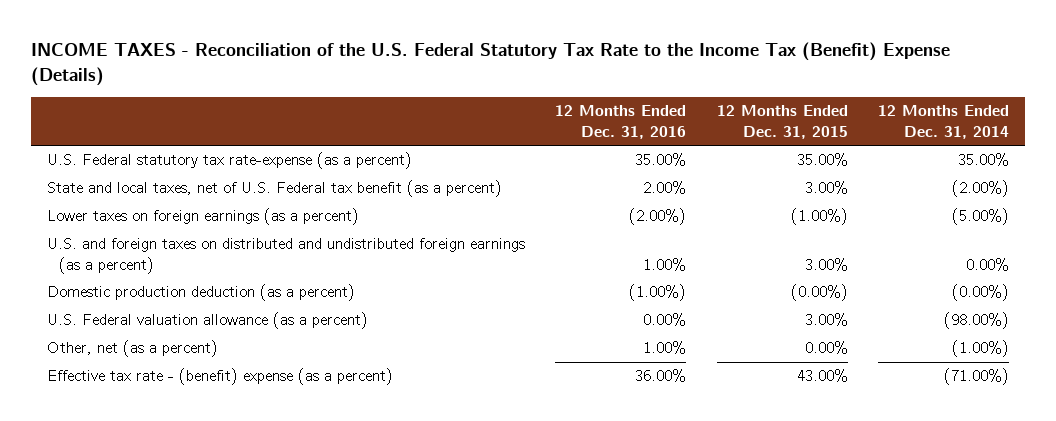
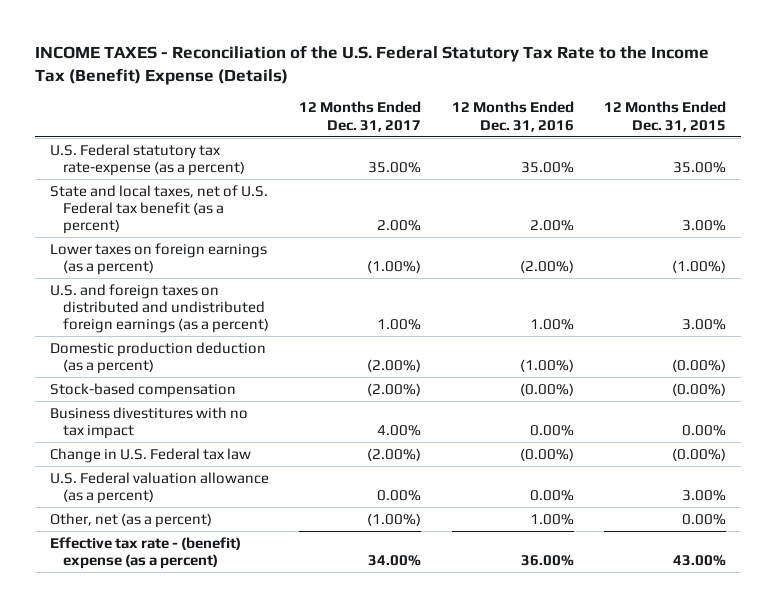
- | 12 Months Ended Dec. 31, 2016 | 12 Months Ended Dec. 31, 2015 | 12 Months Ended Dec. 31, 2014
+ | 12 Months Ended Dec. 31, 2017 | 12 Months Ended Dec. 31, 2016 | 12 Months Ended Dec. 31, 2015
+ Stock-based compensation | (2.00%) | (0.00%) | (0.00%)
+ Business divestitures with no tax impact | 4.00% | 0.00% | 0.00%
+ Change in U.S. Federal tax law | (2.00%) | (0.00%) | (0.00%)

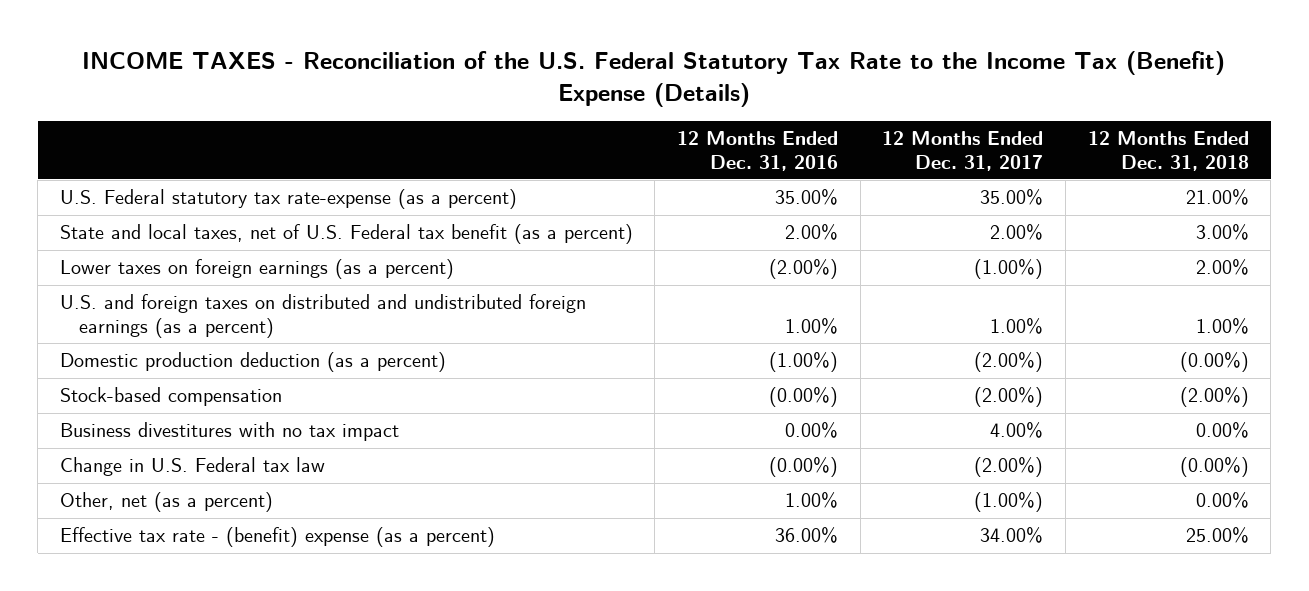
- | 12 Months Ended Dec. 31, 2017 | 12 Months Ended Dec. 31, 2016 | 12 Months Ended Dec. 31, 2015
+ | 12 Months Ended Dec. 31, 2016 | 12 Months Ended Dec. 31, 2017 | 12 Months Ended Dec. 31, 2018
- U.S. Federal valuation allowance (as a percent) | 0.00% | 0.00% | 3.00%

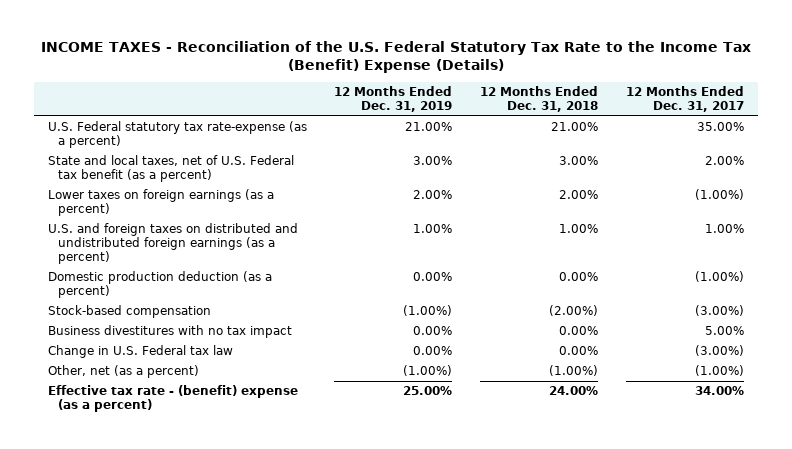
- | 12 Months Ended Dec. 31, 2016 | 12 Months Ended Dec. 31, 2017 | 12 Months Ended Dec. 31, 2018
+ | 12 Months Ended Dec. 31, 2019 | 12 Months Ended Dec. 31, 2018 | 12 Months Ended Dec. 31, 2017
- Domestic production deduction (as a percent) | (1.00%) | (2.00%) | (0.00%)
- Stock-based compensation | (0.00%) | (2.00%) | (2.00%)
- Business divestitures with no tax impact | 0.00% | 4.00% | 0.00%
- Change in U.S. Federal tax law | (0.00%) | (2.00%) | (0.00%)
- Other, net (as a percent) | 1.00% | (1.00%) | 0.00%
- Effective tax rate - (benefit) expense (as a percent) | 36.00% | 34.00% | 25.00%
+ Domestic production deduction (as a percent) | 0.00% | 0.00% | (1.00%)
+ Stock-based compensation | (1.00%) | (2.00%) | (3.00%)
+ Business divestitures with no tax impact | 0.00% | 0.00% | 5.00%
+ Change in U.S. Federal tax law | 0.00% | 0.00% | (3.00%)
+ Other, net (as a percent) | (1.00%) | (1.00%) | (1.00%)
+ Effective tax rate - (benefit) expense (as a percent) | 25.00% | 24.00% | 34.00%

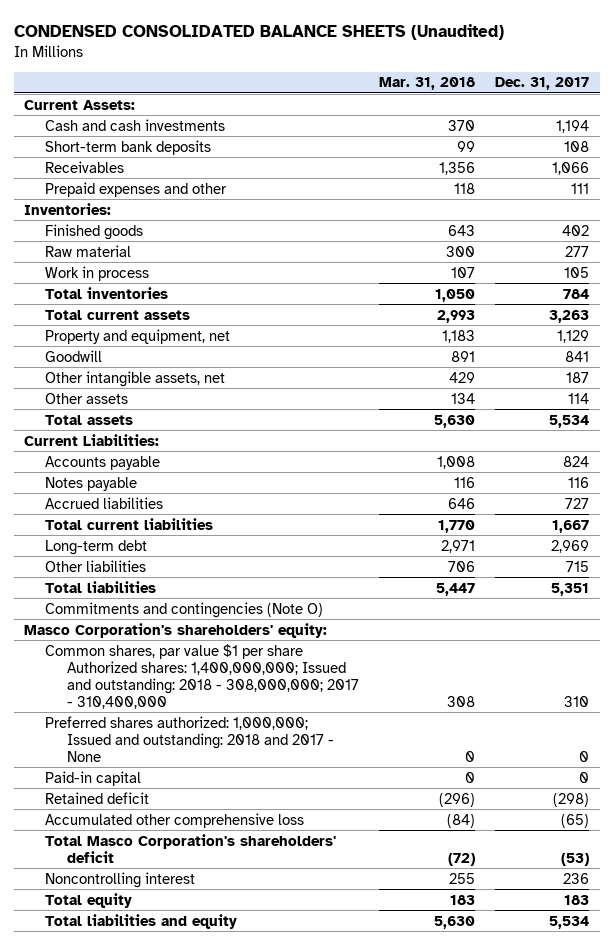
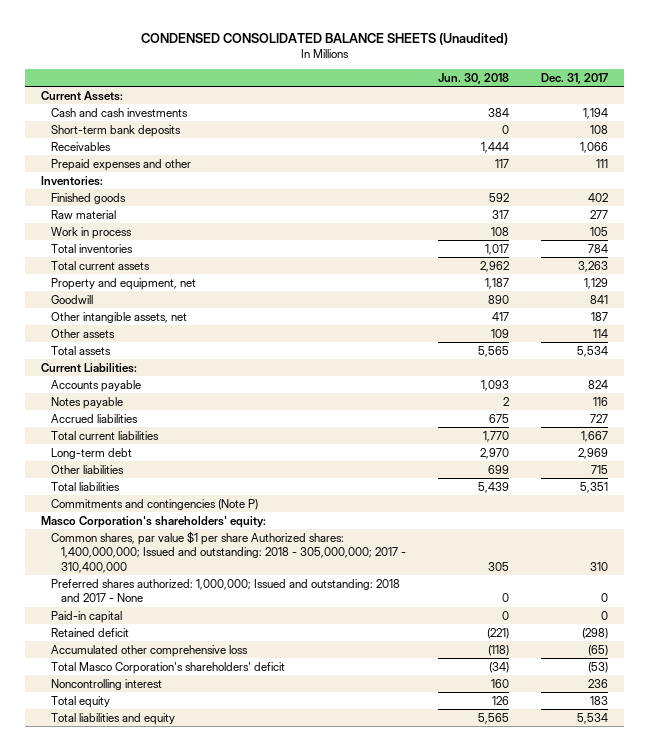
- | Mar. 31, 2018 | Dec. 31, 2017
+ | Jun. 30, 2018 | Dec. 31, 2017
- Commitments and contingencies (Note O)
+ Commitments and contingencies (Note P)
- Common shares, par value $1 per share Authorized shares: 1,400,000,000; Issued and outstanding: 2018 - 308,000,000; 2017 - 310,400,000 | 308 | 310
+ Common shares, par value $1 per share Authorized shares: 1,400,000,000; Issued and outstanding: 2018 - 305,000,000; 2017 - 310,400,000 | 305 | 310

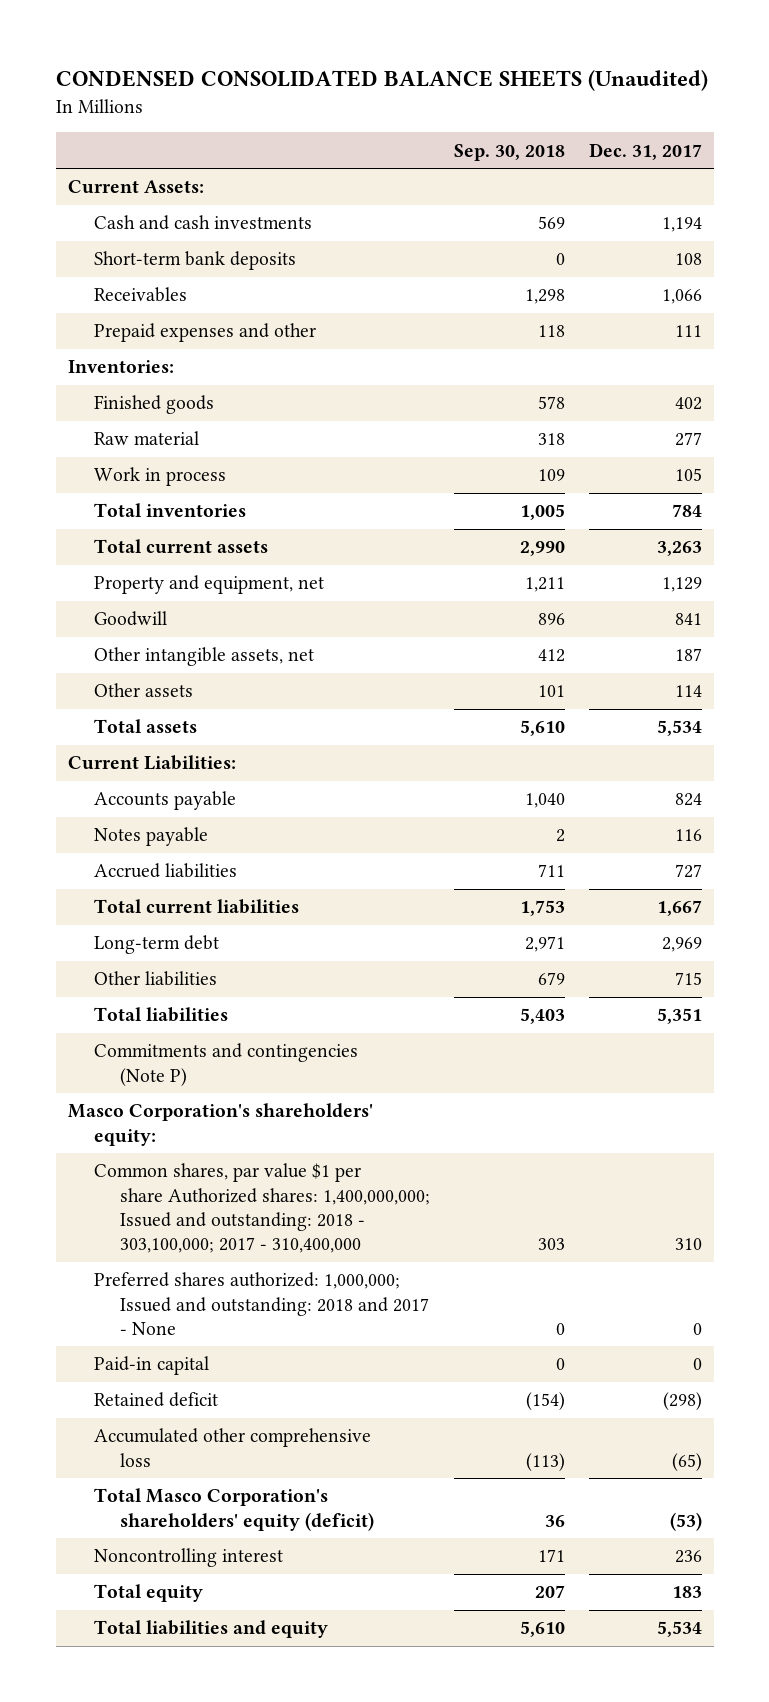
- | Jun. 30, 2018 | Dec. 31, 2017
+ | Sep. 30, 2018 | Dec. 31, 2017
- Common shares, par value $1 per share Authorized shares: 1,400,000,000; Issued and outstanding: 2018 - 305,000,000; 2017 - 310,400,000 | 305 | 310
+ Common shares, par value $1 per share Authorized shares: 1,400,000,000; Issued and outstanding: 2018 - 303,100,000; 2017 - 310,400,000 | 303 | 310
- Total Masco Corporation's shareholders' deficit | (34) | (53)
+ Total Masco Corporation's shareholders' equity (deficit) | 36 | (53)

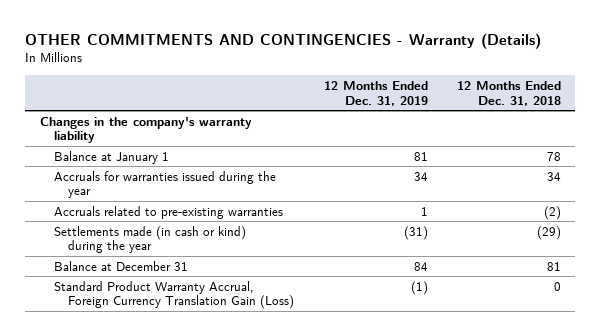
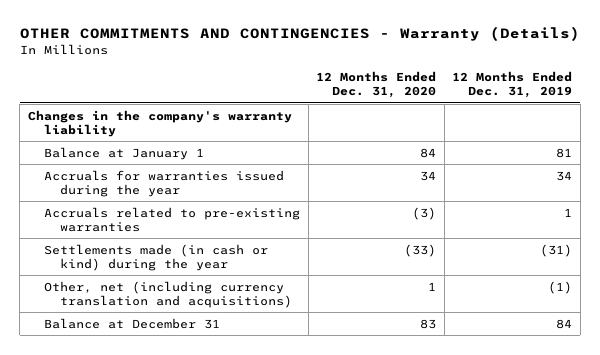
- | 12 Months Ended Dec. 31, 2019 | 12 Months Ended Dec. 31, 2018
+ | 12 Months Ended Dec. 31, 2020 | 12 Months Ended Dec. 31, 2019
+ Other, net (including currency translation and acquisitions) | 1 | (1)
- Standard Product Warranty Accrual, Foreign Currency Translation Gain (Loss) | (1) | 0

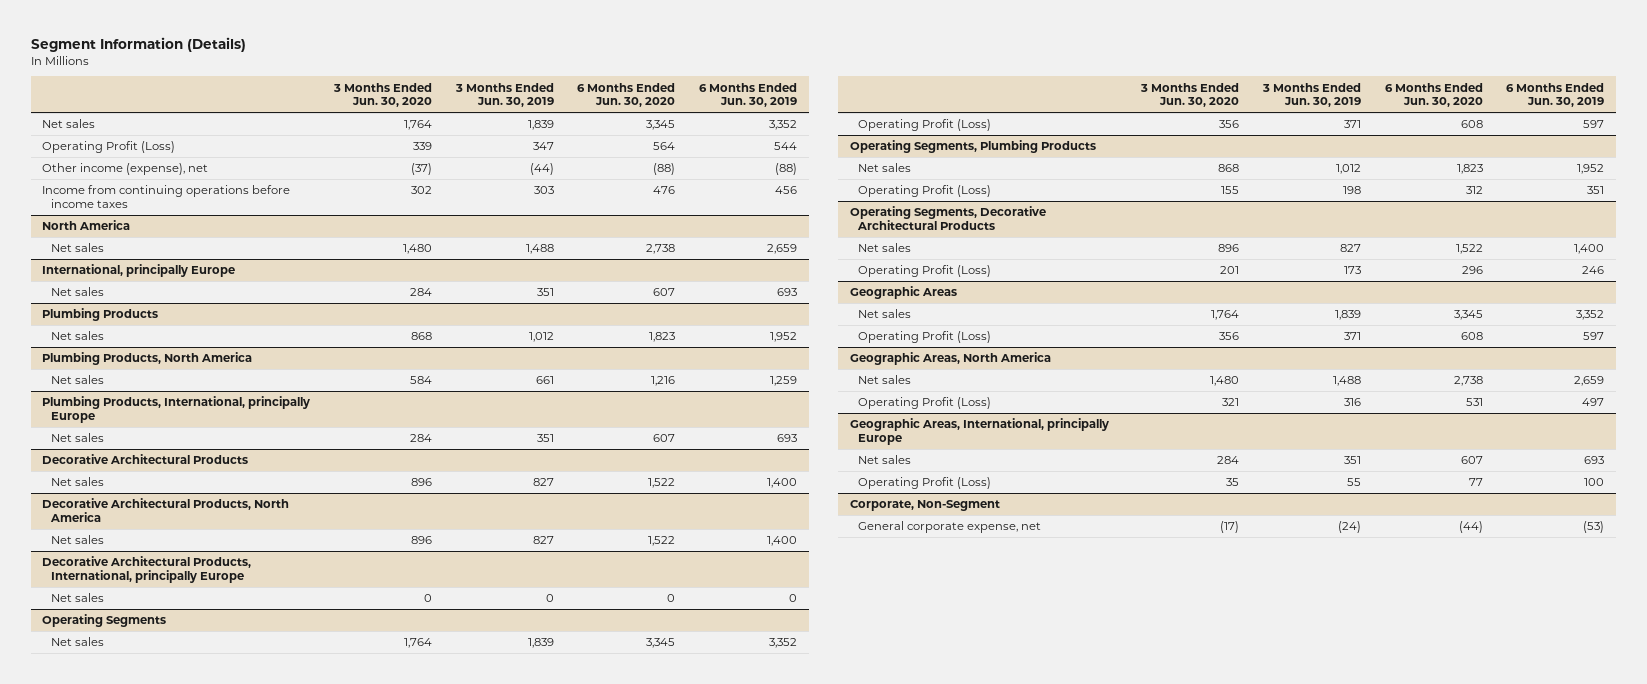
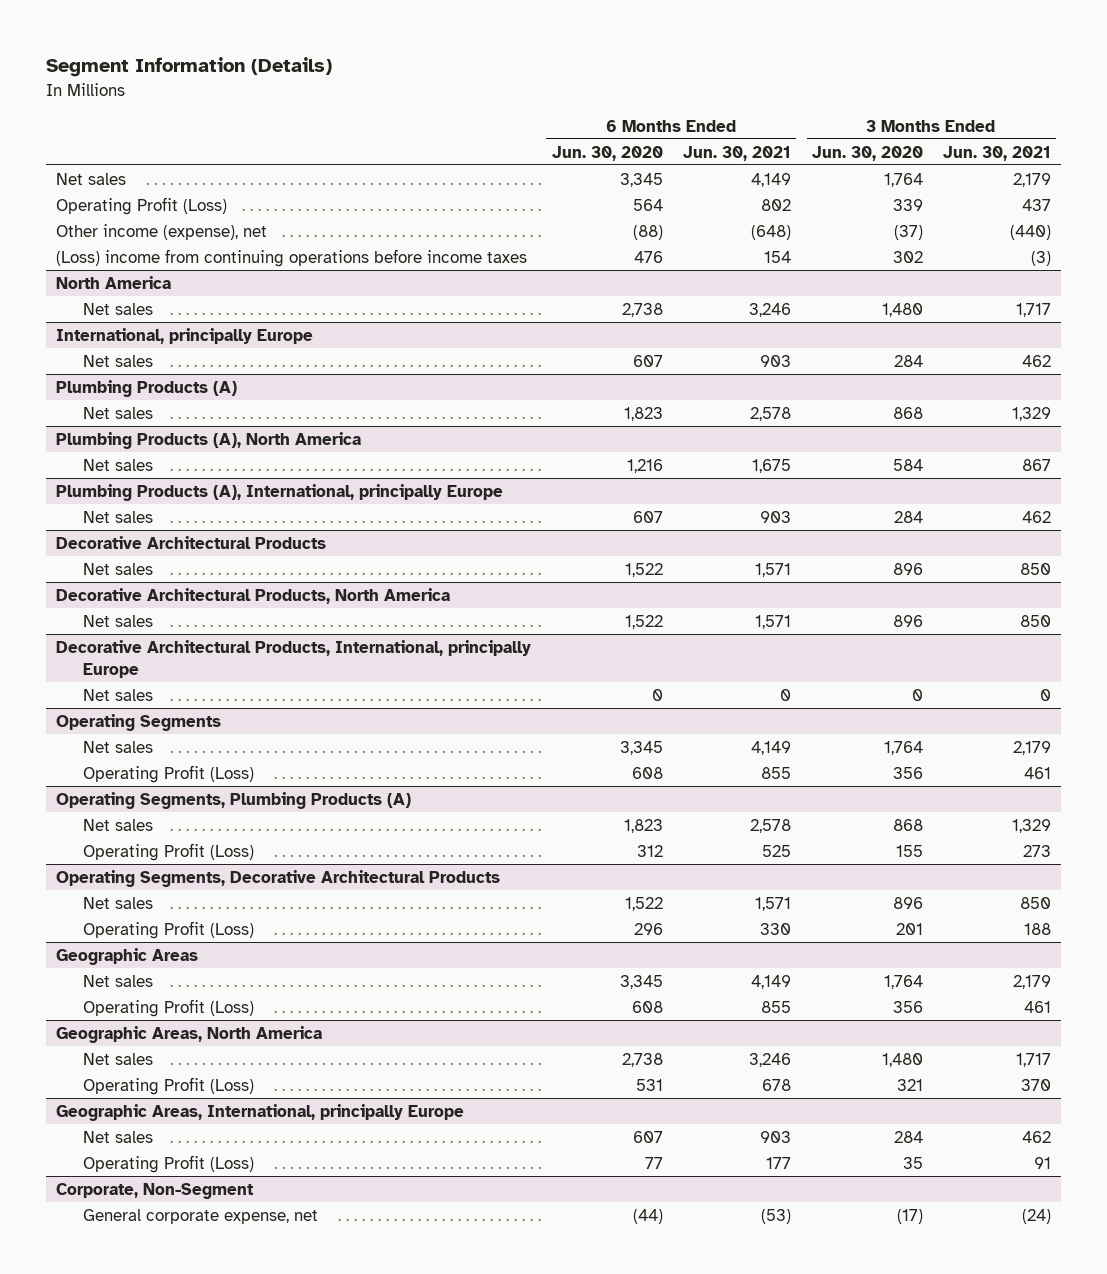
- | 3 Months Ended Jun. 30, 2020 | 3 Months Ended Jun. 30, 2019 | 6 Months Ended Jun. 30, 2020 | 6 Months Ended Jun. 30, 2019
+ | 6 Months Ended Jun. 30, 2020 | 6 Months Ended Jun. 30, 2021 | 3 Months Ended Jun. 30, 2020 | 3 Months Ended Jun. 30, 2021
- Income from continuing operations before income taxes | 302 | 303 | 476 | 456
+ (Loss) income from continuing operations before income taxes | 476 | 154 | 302 | (3)
- Plumbing Products
+ Plumbing Products (A)
- Plumbing Products, North America
+ Plumbing Products (A), North America
- Plumbing Products, International, principally Europe
+ Plumbing Products (A), International, principally Europe
- Operating Segments, Plumbing Products
+ Operating Segments, Plumbing Products (A)

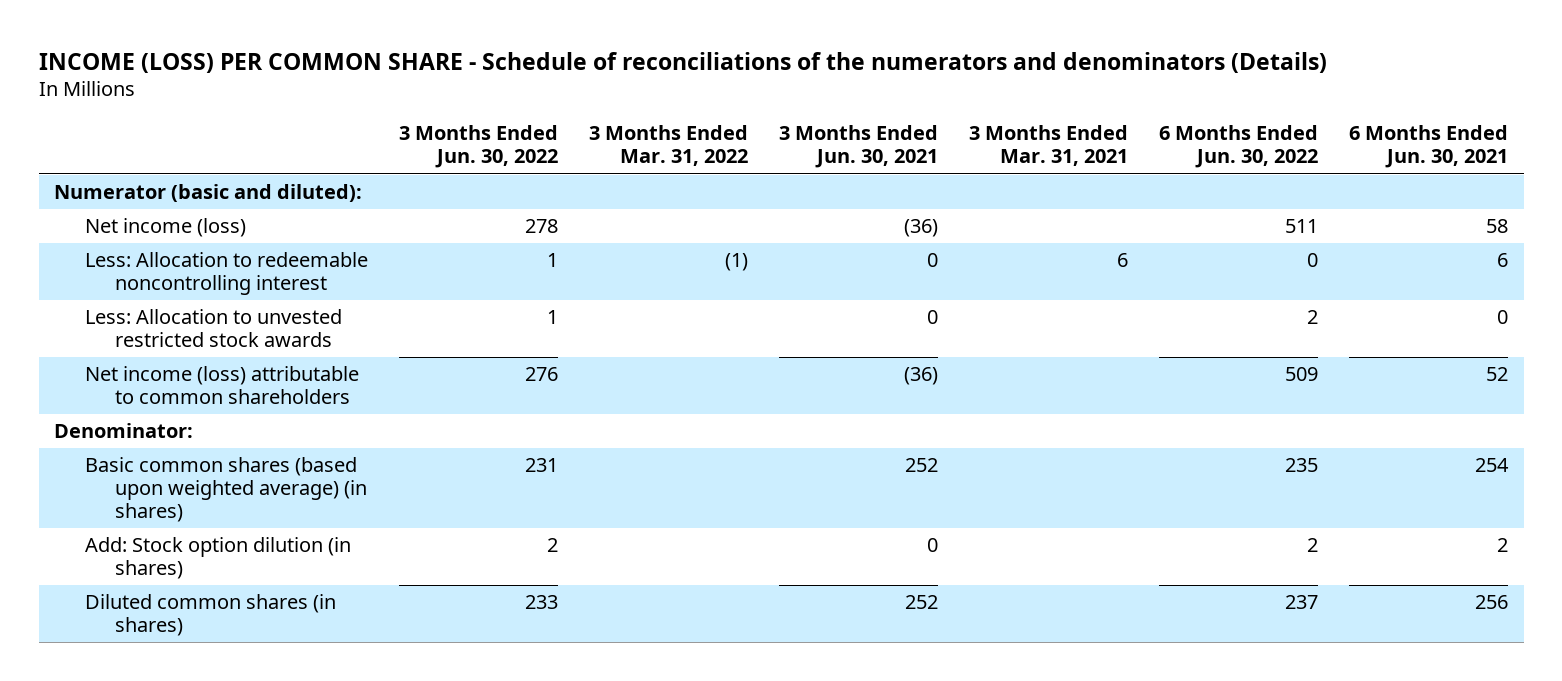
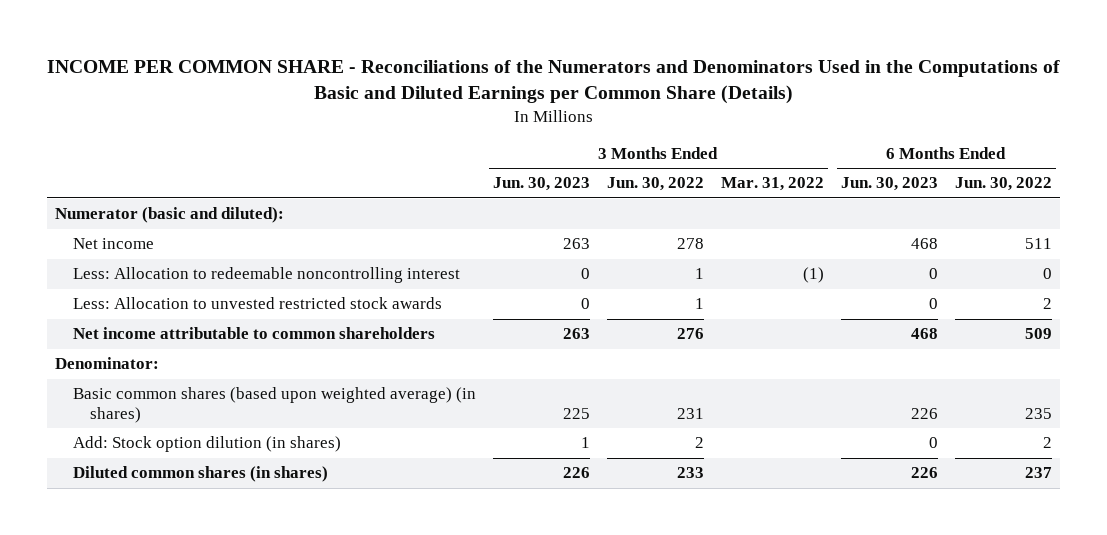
- INCOME (LOSS) PER COMMON SHARE - Schedule of reconciliations of the numerators and denominators (Details)
+ INCOME PER COMMON SHARE - Reconciliations of the Numerators and Denominators Used in the Computations of Basic and Diluted Earnings per Common Share (Details)
- | 3 Months Ended Jun. 30, 2022 | 3 Months Ended Mar. 31, 2022 | 3 Months Ended Jun. 30, 2021 | 3 Months Ended Mar. 31, 2021 | 6 Months Ended Jun. 30, 2022 | 6 Months Ended Jun. 30, 2021
+ | 3 Months Ended Jun. 30, 2023 | 3 Months Ended Jun. 30, 2022 | 3 Months Ended Mar. 31, 2022 | 6 Months Ended Jun. 30, 2023 | 6 Months Ended Jun. 30, 2022
- Net income (loss) | 278 | | (36) | | 511 | 58
+ Net income | 263 | 278 | | 468 | 511
- Net income (loss) attributable to common shareholders | 276 | | (36) | | 509 | 52
+ Net income attributable to common shareholders | 263 | 276 | | 468 | 509

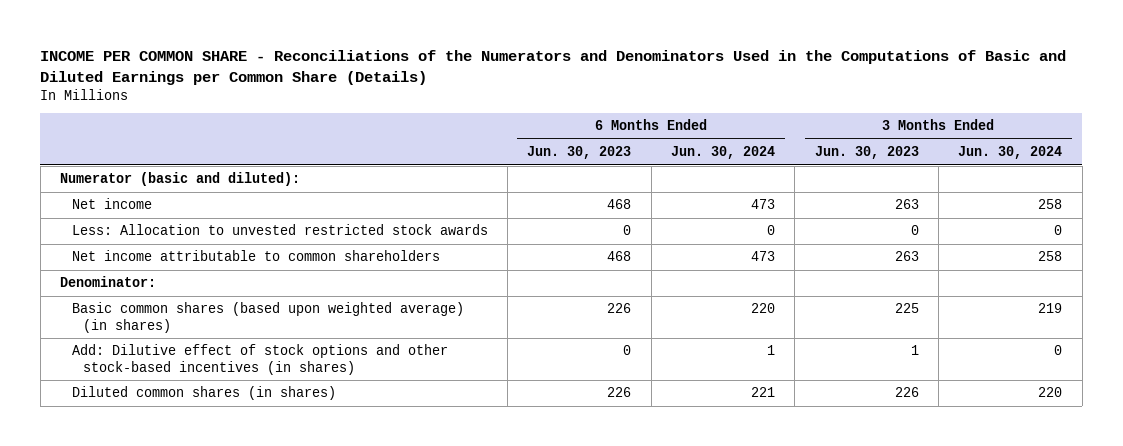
- | 3 Months Ended Jun. 30, 2023 | 3 Months Ended Jun. 30, 2022 | 3 Months Ended Mar. 31, 2022 | 6 Months Ended Jun. 30, 2023 | 6 Months Ended Jun. 30, 2022
+ | 6 Months Ended Jun. 30, 2023 | 6 Months Ended Jun. 30, 2024 | 3 Months Ended Jun. 30, 2023 | 3 Months Ended Jun. 30, 2024
- Less: Allocation to redeemable noncontrolling interest | 0 | 1 | (1) | 0 | 0
- Add: Stock option dilution (in shares) | 1 | 2 | | 0 | 2
+ Add: Dilutive effect of stock options and other stock-based incentives (in shares) | 0 | 1 | 1 | 0

